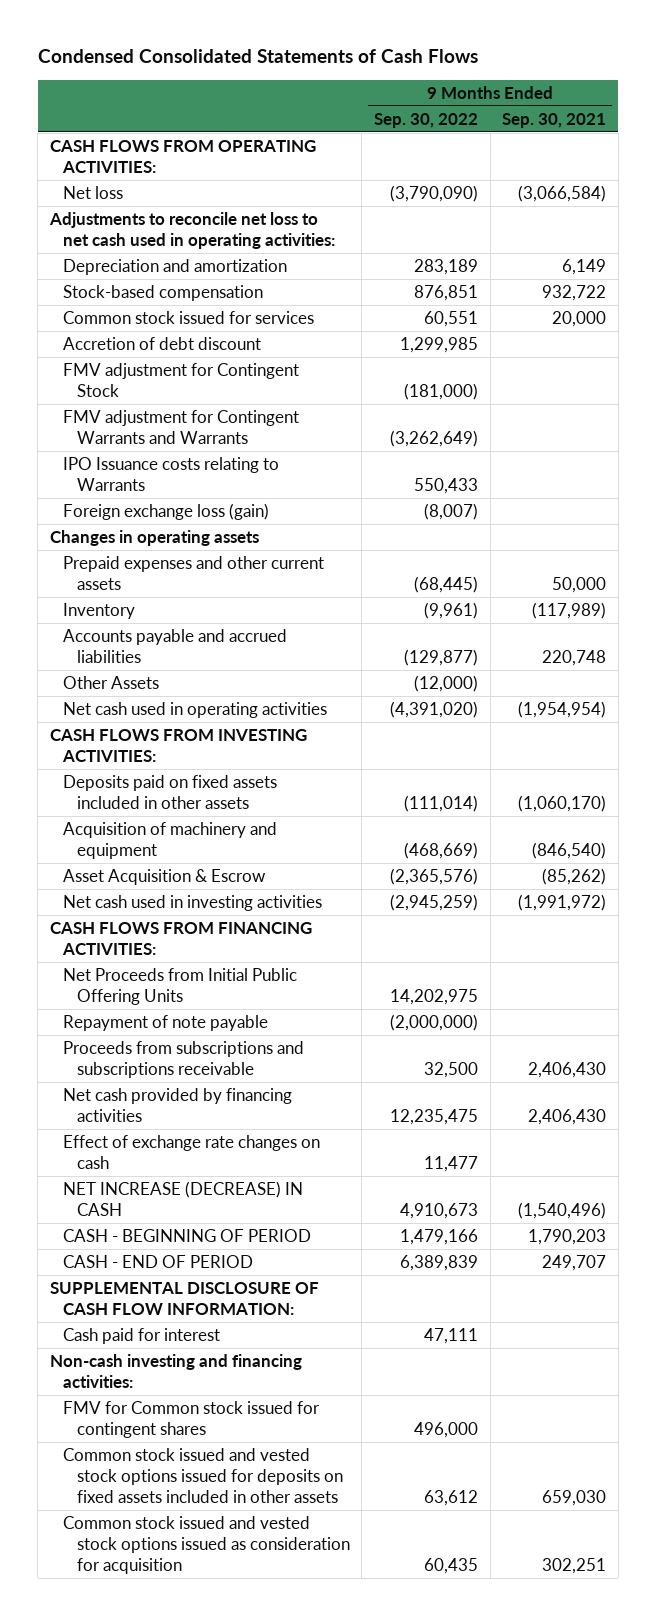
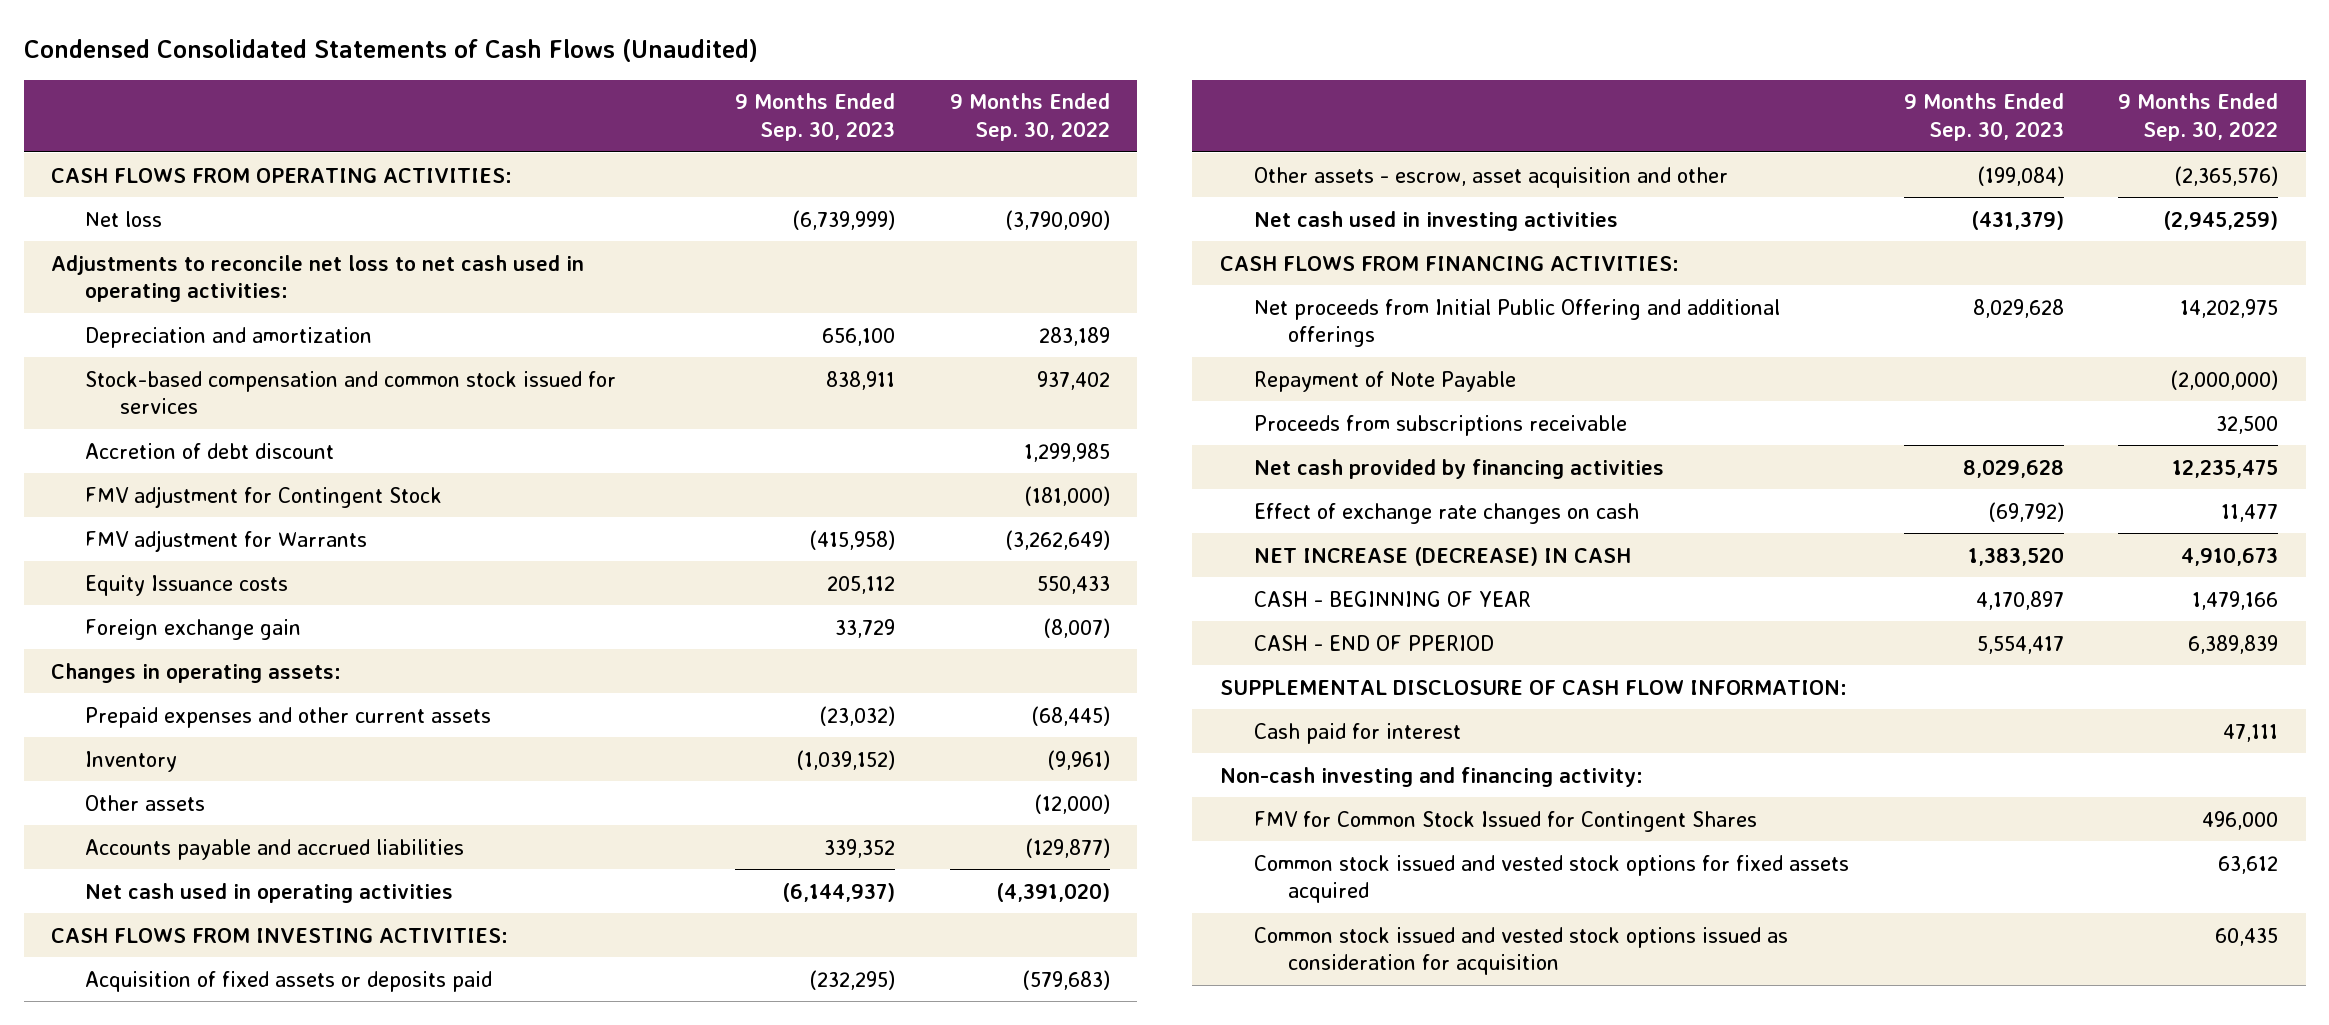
- Condensed Consolidated Statements of Cash Flows
+ Condensed Consolidated Statements of Cash Flows (Unaudited)
- | 9 Months Ended Sep. 30, 2022 | 9 Months Ended Sep. 30, 2021
+ | 9 Months Ended Sep. 30, 2023 | 9 Months Ended Sep. 30, 2022
- Stock-based compensation | 876,851 | 932,722
- Common stock issued for services | 60,551 | 20,000
+ Stock-based compensation and common stock issued for services | 838,911 | 937,402
- FMV adjustment for Contingent Warrants and Warrants | (3,262,649) |
- IPO Issuance costs relating to Warrants | 550,433 |
- Foreign exchange loss (gain) | (8,007) |
- Changes in operating assets
+ FMV adjustment for Warrants | (415,958) | (3,262,649)
+ Equity Issuance costs | 205,112 | 550,433
+ Foreign exchange gain | 33,729 | (8,007)
+ Changes in operating assets:
+ Other assets | | (12,000)
- Other Assets | (12,000) |
- Deposits paid on fixed assets included in other assets | (111,014) | (1,060,170)
- Acquisition of machinery and equipment | (468,669) | (846,540)
- Asset Acquisition & Escrow | (2,365,576) | (85,262)
+ Acquisition of fixed assets or deposits paid | (232,295) | (579,683)
+ Other assets - escrow, asset acquisition and other | (199,084) | (2,365,576)
- Net Proceeds from Initial Public Offering Units | 14,202,975 |
- Repayment of note payable | (2,000,000) |
- Proceeds from subscriptions and subscriptions receivable | 32,500 | 2,406,430
+ Net proceeds from Initial Public Offering and additional offerings | 8,029,628 | 14,202,975
+ Repayment of Note Payable | | (2,000,000)
+ Proceeds from subscriptions receivable | | 32,500
- CASH - BEGINNING OF PERIOD | 1,479,166 | 1,790,203
- CASH - END OF PERIOD | 6,389,839 | 249,707
+ CASH - BEGINNING OF YEAR | 4,170,897 | 1,479,166
+ CASH - END OF PPERIOD | 5,554,417 | 6,389,839
- Non-cash investing and financing activities:
- FMV for Common stock issued for contingent shares | 496,000 |
- Common stock issued and vested stock options issued for deposits on fixed assets included in other assets | 63,612 | 659,030
+ Non-cash investing and financing activity:
+ FMV for Common Stock Issued for Contingent Shares | | 496,000
+ Common stock issued and vested stock options for fixed assets acquired | | 63,612

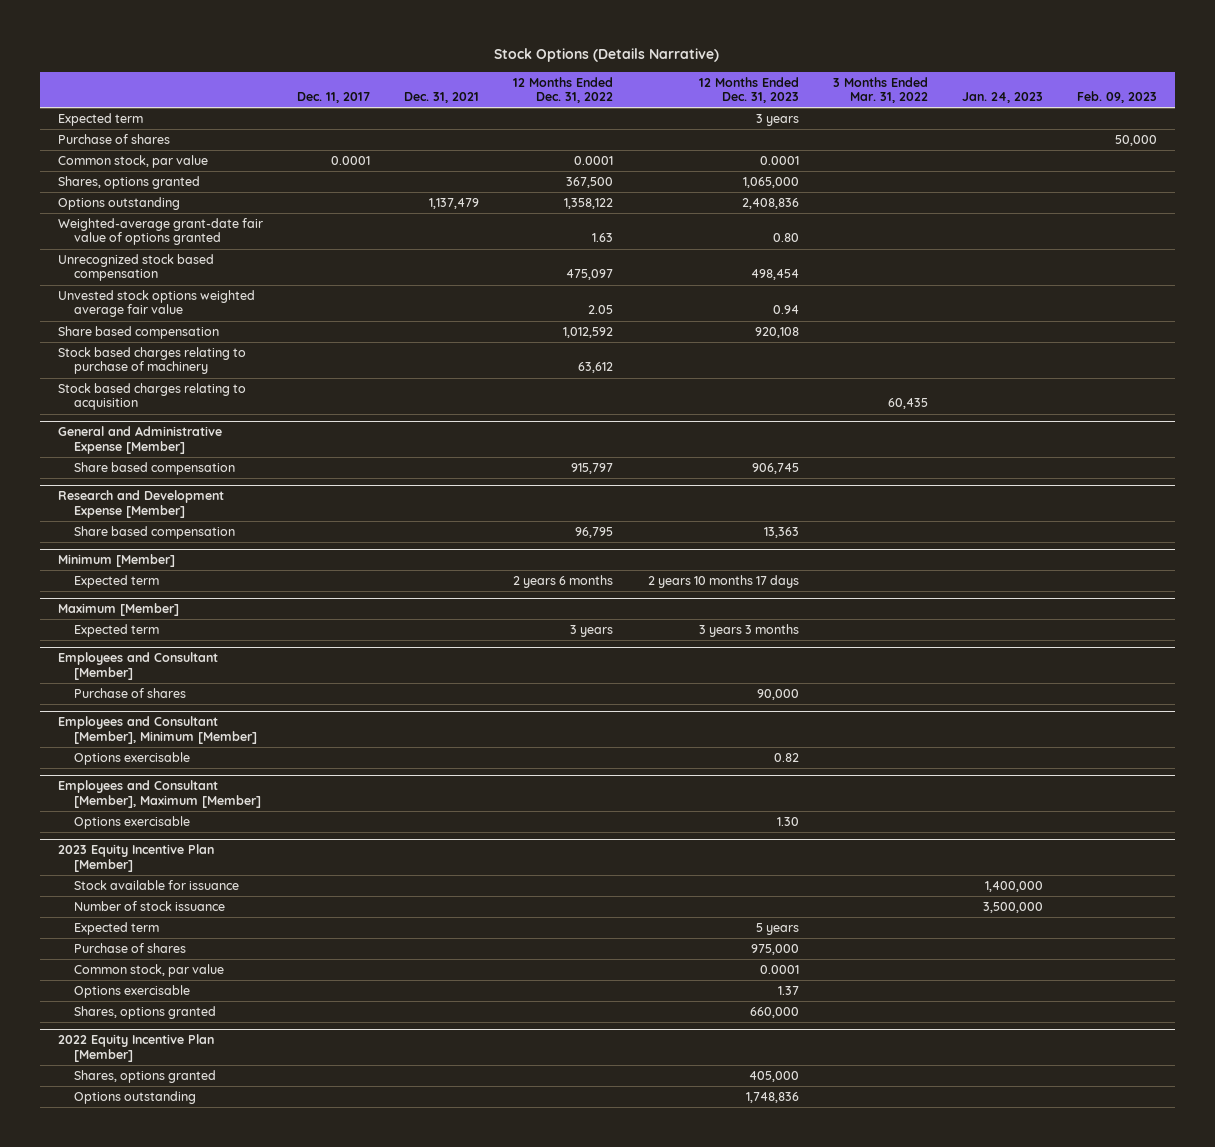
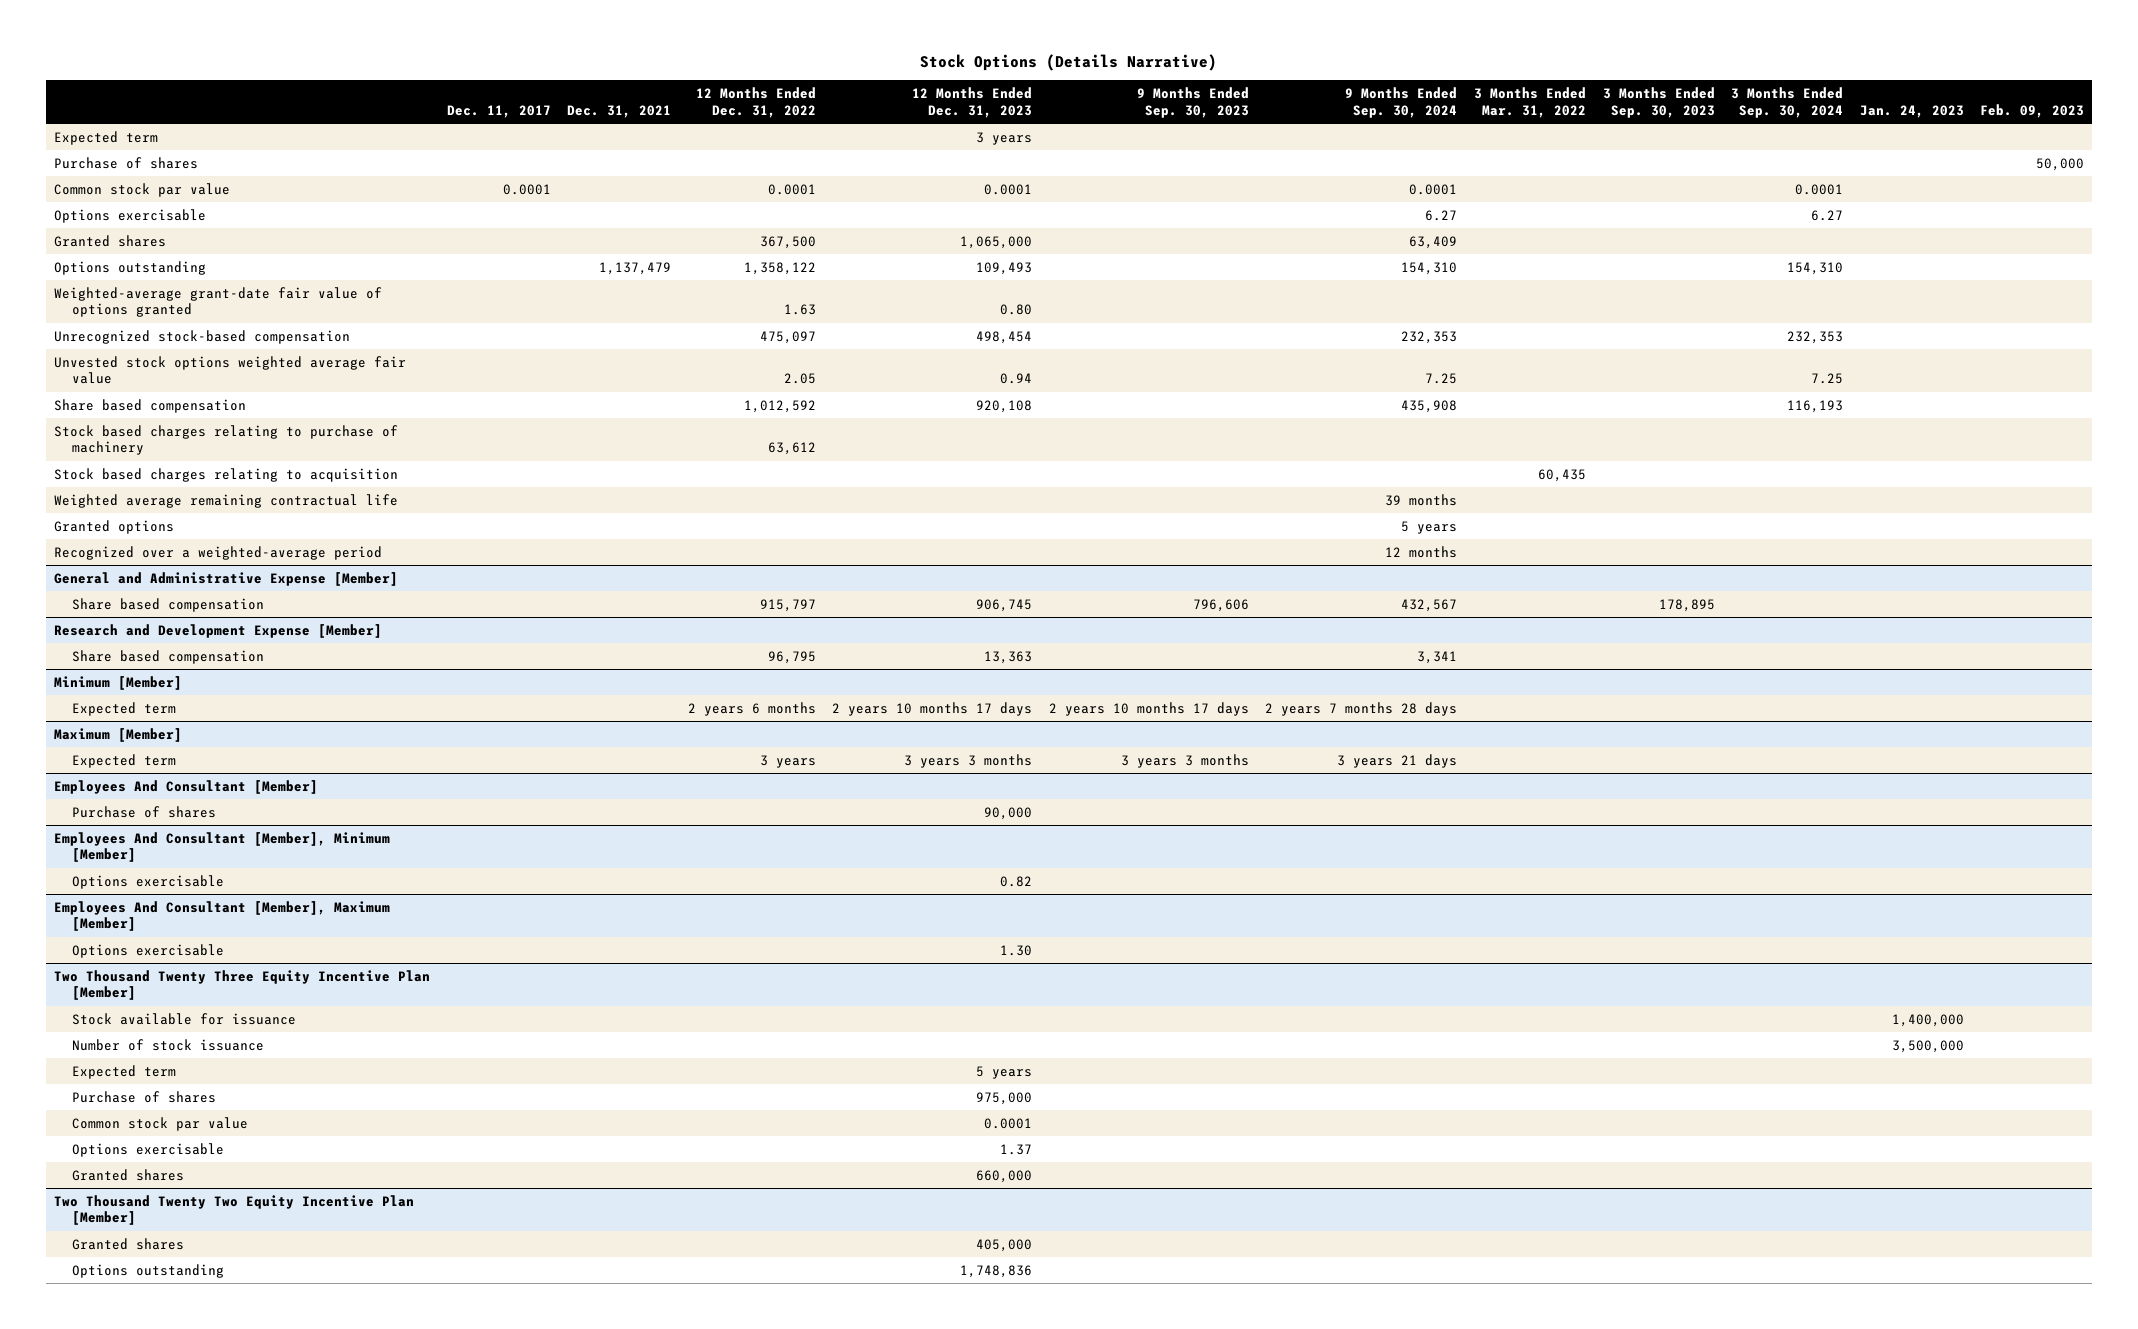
- | Dec. 11, 2017 | Dec. 31, 2021 | 12 Months Ended Dec. 31, 2022 | 12 Months Ended Dec. 31, 2023 | 3 Months Ended Mar. 31, 2022 | Jan. 24, 2023 | Feb. 09, 2023
+ | Dec. 11, 2017 | Dec. 31, 2021 | 12 Months Ended Dec. 31, 2022 | 12 Months Ended Dec. 31, 2023 | 9 Months Ended Sep. 30, 2023 | 9 Months Ended Sep. 30, 2024 | 3 Months Ended Mar. 31, 2022 | 3 Months Ended Sep. 30, 2023 | 3 Months Ended Sep. 30, 2024 | Jan. 24, 2023 | Feb. 09, 2023
- Common stock, par value | 0.0001 | | 0.0001 | 0.0001 | | |
- Shares, options granted | | | 367,500 | 1,065,000 | | |
- Options outstanding | | 1,137,479 | 1,358,122 | 2,408,836 | | |
+ Common stock par value | 0.0001 | | 0.0001 | 0.0001 | | 0.0001 | | | 0.0001 | |
+ Options exercisable | | | | | | 6.27 | | | 6.27 | |
+ Granted shares | | | 367,500 | 1,065,000 | | 63,409 | | | | |
+ Options outstanding | | 1,137,479 | 1,358,122 | 109,493 | | 154,310 | | | 154,310 | |
- Unrecognized stock based compensation | | | 475,097 | 498,454 | | |
+ Unrecognized stock-based compensation | | | 475,097 | 498,454 | | 232,353 | | | 232,353 | |
+ Weighted average remaining contractual life | | | | | | 39 months | | | | |
+ Granted options | | | | | | 5 years | | | | |
+ Recognized over a weighted-average period | | | | | | 12 months | | | | |
- Employees and Consultant [Member]
+ Employees And Consultant [Member]
- Employees and Consultant [Member], Minimum [Member]
+ Employees And Consultant [Member], Minimum [Member]
- Employees and Consultant [Member], Maximum [Member]
+ Employees And Consultant [Member], Maximum [Member]
- 2023 Equity Incentive Plan [Member]
+ Two Thousand Twenty Three Equity Incentive Plan [Member]
- Common stock, par value | | | | 0.0001 | | |
+ Common stock par value | | | | 0.0001 | | | | | | |
- Shares, options granted | | | | 660,000 | | |
- 2022 Equity Incentive Plan [Member]
- Shares, options granted | | | | 405,000 | | |
+ Granted shares | | | | 660,000 | | | | | | |
+ Two Thousand Twenty Two Equity Incentive Plan [Member]
+ Granted shares | | | | 405,000 | | | | | | |

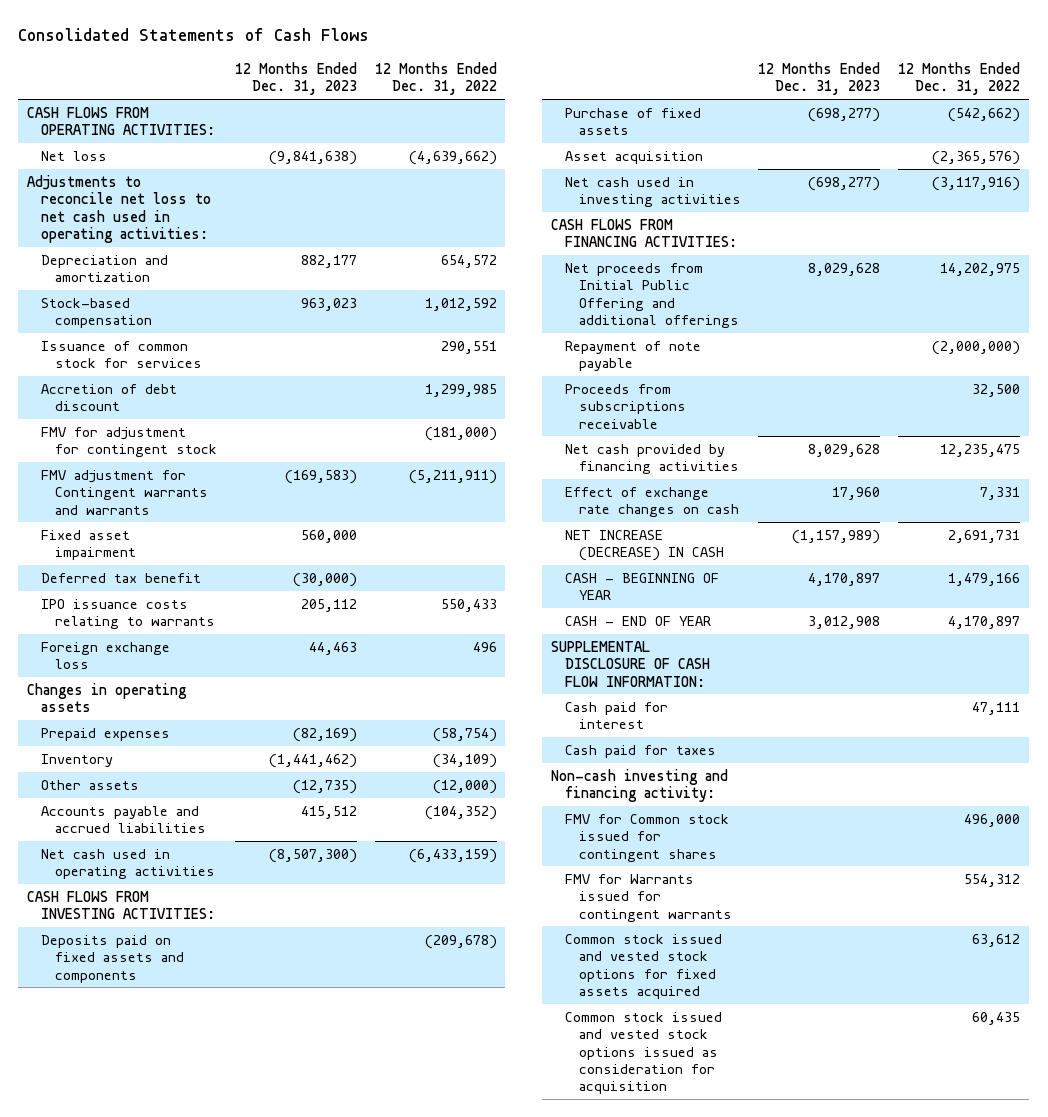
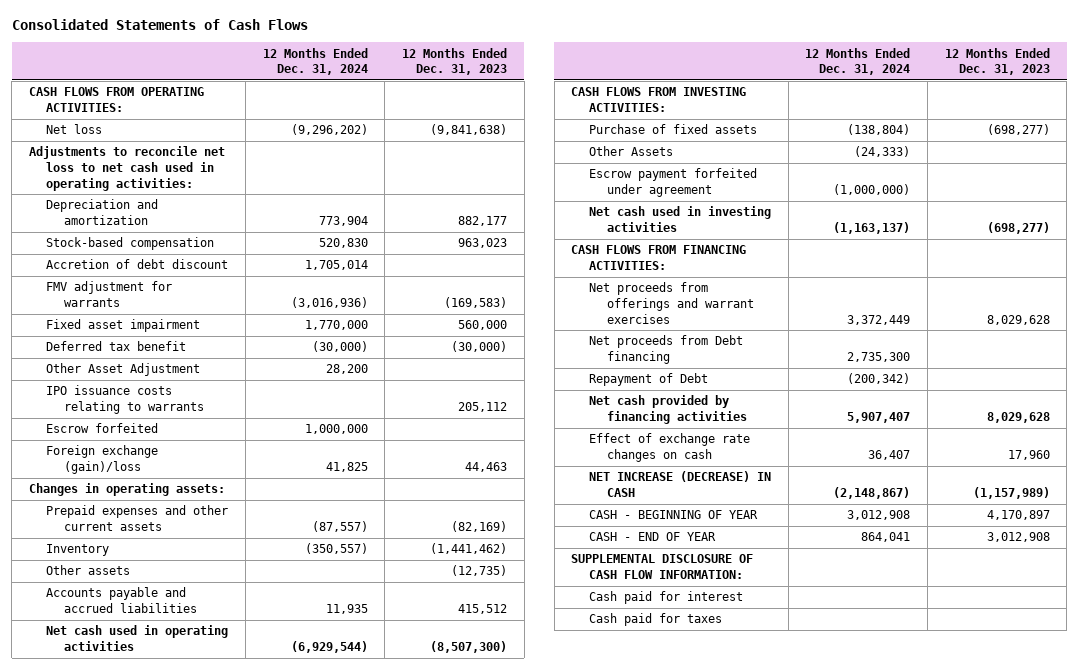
- | 12 Months Ended Dec. 31, 2023 | 12 Months Ended Dec. 31, 2022
+ | 12 Months Ended Dec. 31, 2024 | 12 Months Ended Dec. 31, 2023
- Issuance of common stock for services | | 290,551
- FMV for adjustment for contingent stock | | (181,000)
- FMV adjustment for Contingent warrants and warrants | (169,583) | (5,211,911)
+ FMV adjustment for warrants | (3,016,936) | (169,583)
+ Other Asset Adjustment | 28,200 |
- Foreign exchange loss | 44,463 | 496
- Changes in operating assets
- Prepaid expenses | (82,169) | (58,754)
+ Escrow forfeited | 1,000,000 |
+ Foreign exchange (gain)/loss | 41,825 | 44,463
+ Changes in operating assets:
+ Prepaid expenses and other current assets | (87,557) | (82,169)
- Deposits paid on fixed assets and components | | (209,678)
- Asset acquisition | | (2,365,576)
+ Other Assets | (24,333) |
+ Escrow payment forfeited under agreement | (1,000,000) |
- Net proceeds from Initial Public Offering and additional offerings | 8,029,628 | 14,202,975
- Repayment of note payable | | (2,000,000)
- Proceeds from subscriptions receivable | | 32,500
+ Net proceeds from offerings and warrant exercises | 3,372,449 | 8,029,628
+ Net proceeds from Debt financing | 2,735,300 |
+ Repayment of Debt | (200,342) |
- Non-cash investing and financing activity:
- FMV for Common stock issued for contingent shares | | 496,000
- FMV for Warrants issued for contingent warrants | | 554,312
- Common stock issued and vested stock options for fixed assets acquired | | 63,612
- Common stock issued and vested stock options issued as consideration for acquisition | | 60,435

